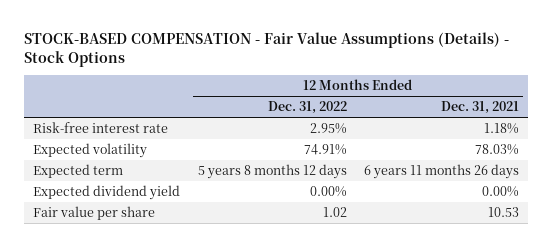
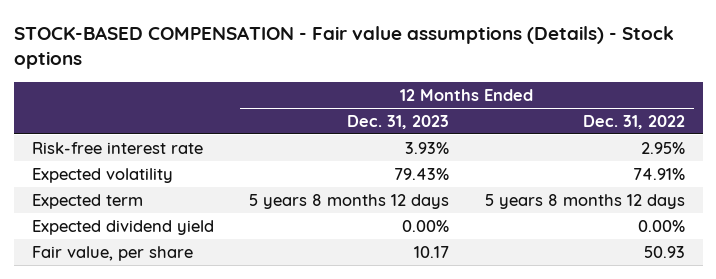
- STOCK-BASED COMPENSATION - Fair Value Assumptions (Details) - Stock Options
+ STOCK-BASED COMPENSATION - Fair value assumptions (Details) - Stock options
- | 12 Months Ended Dec. 31, 2022 | 12 Months Ended Dec. 31, 2021
+ | 12 Months Ended Dec. 31, 2023 | 12 Months Ended Dec. 31, 2022
- Fair value per share | 1.02 | 10.53
+ Fair value, per share | 10.17 | 50.93

